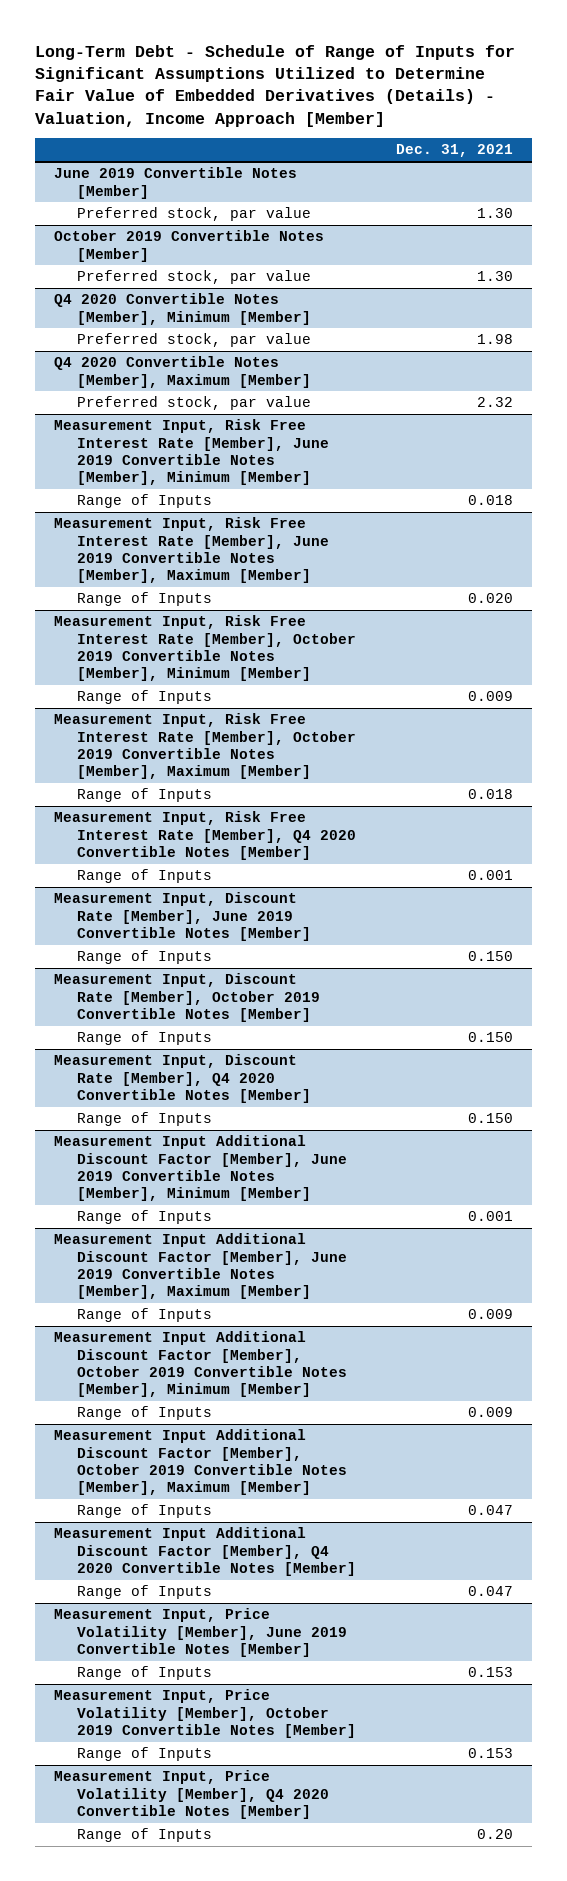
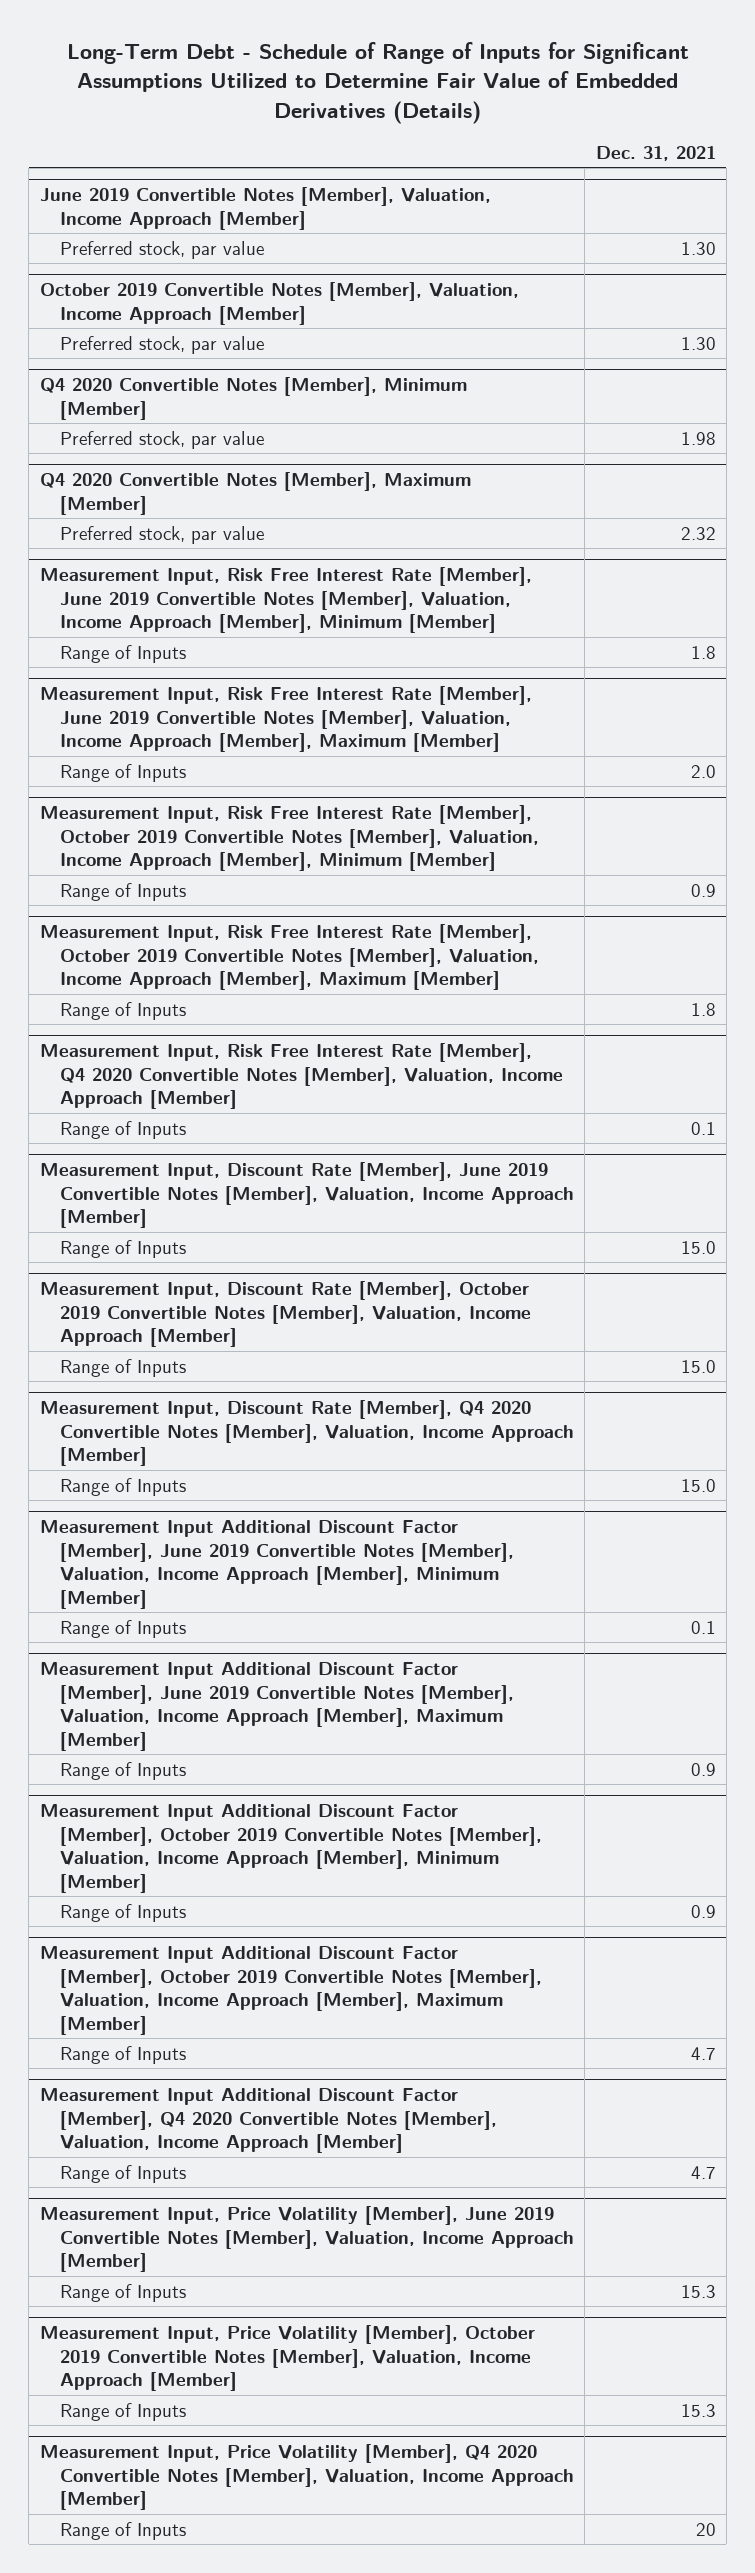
- Long-Term Debt - Schedule of Range of Inputs for Significant Assumptions Utilized to Determine Fair Value of Embedded Derivatives (Details) - Valuation, Income Approach [Member]
+ Long-Term Debt - Schedule of Range of Inputs for Significant Assumptions Utilized to Determine Fair Value of Embedded Derivatives (Details)
- June 2019 Convertible Notes [Member]
+ June 2019 Convertible Notes [Member], Valuation, Income Approach [Member]
- October 2019 Convertible Notes [Member]
+ October 2019 Convertible Notes [Member], Valuation, Income Approach [Member]
- Measurement Input, Risk Free Interest Rate [Member], June 2019 Convertible Notes [Member], Minimum [Member]
- Range of Inputs | 0.018
- Measurement Input, Risk Free Interest Rate [Member], June 2019 Convertible Notes [Member], Maximum [Member]
- Range of Inputs | 0.020
- Measurement Input, Risk Free Interest Rate [Member], October 2019 Convertible Notes [Member], Minimum [Member]
- Range of Inputs | 0.009
- Measurement Input, Risk Free Interest Rate [Member], October 2019 Convertible Notes [Member], Maximum [Member]
- Range of Inputs | 0.018
- Measurement Input, Risk Free Interest Rate [Member], Q4 2020 Convertible Notes [Member]
- Range of Inputs | 0.001
- Measurement Input, Discount Rate [Member], June 2019 Convertible Notes [Member]
- Range of Inputs | 0.150
- Measurement Input, Discount Rate [Member], October 2019 Convertible Notes [Member]
- Range of Inputs | 0.150
- Measurement Input, Discount Rate [Member], Q4 2020 Convertible Notes [Member]
- Range of Inputs | 0.150
- Measurement Input Additional Discount Factor [Member], June 2019 Convertible Notes [Member], Minimum [Member]
- Range of Inputs | 0.001
- Measurement Input Additional Discount Factor [Member], June 2019 Convertible Notes [Member], Maximum [Member]
- Range of Inputs | 0.009
- Measurement Input Additional Discount Factor [Member], October 2019 Convertible Notes [Member], Minimum [Member]
- Range of Inputs | 0.009
- Measurement Input Additional Discount Factor [Member], October 2019 Convertible Notes [Member], Maximum [Member]
- Range of Inputs | 0.047
- Measurement Input Additional Discount Factor [Member], Q4 2020 Convertible Notes [Member]
- Range of Inputs | 0.047
- Measurement Input, Price Volatility [Member], June 2019 Convertible Notes [Member]
- Range of Inputs | 0.153
- Measurement Input, Price Volatility [Member], October 2019 Convertible Notes [Member]
- Range of Inputs | 0.153
- Measurement Input, Price Volatility [Member], Q4 2020 Convertible Notes [Member]
- Range of Inputs | 0.20
+ Measurement Input, Risk Free Interest Rate [Member], June 2019 Convertible Notes [Member], Valuation, Income Approach [Member], Minimum [Member]
+ Range of Inputs | 1.8
+ Measurement Input, Risk Free Interest Rate [Member], June 2019 Convertible Notes [Member], Valuation, Income Approach [Member], Maximum [Member]
+ Range of Inputs | 2.0
+ Measurement Input, Risk Free Interest Rate [Member], October 2019 Convertible Notes [Member], Valuation, Income Approach [Member], Minimum [Member]
+ Range of Inputs | 0.9
+ Measurement Input, Risk Free Interest Rate [Member], October 2019 Convertible Notes [Member], Valuation, Income Approach [Member], Maximum [Member]
+ Range of Inputs | 1.8
+ Measurement Input, Risk Free Interest Rate [Member], Q4 2020 Convertible Notes [Member], Valuation, Income Approach [Member]
+ Range of Inputs | 0.1
+ Measurement Input, Discount Rate [Member], June 2019 Convertible Notes [Member], Valuation, Income Approach [Member]
+ Range of Inputs | 15.0
+ Measurement Input, Discount Rate [Member], October 2019 Convertible Notes [Member], Valuation, Income Approach [Member]
+ Range of Inputs | 15.0
+ Measurement Input, Discount Rate [Member], Q4 2020 Convertible Notes [Member], Valuation, Income Approach [Member]
+ Range of Inputs | 15.0
+ Measurement Input Additional Discount Factor [Member], June 2019 Convertible Notes [Member], Valuation, Income Approach [Member], Minimum [Member]
+ Range of Inputs | 0.1
+ Measurement Input Additional Discount Factor [Member], June 2019 Convertible Notes [Member], Valuation, Income Approach [Member], Maximum [Member]
+ Range of Inputs | 0.9
+ Measurement Input Additional Discount Factor [Member], October 2019 Convertible Notes [Member], Valuation, Income Approach [Member], Minimum [Member]
+ Range of Inputs | 0.9
+ Measurement Input Additional Discount Factor [Member], October 2019 Convertible Notes [Member], Valuation, Income Approach [Member], Maximum [Member]
+ Range of Inputs | 4.7
+ Measurement Input Additional Discount Factor [Member], Q4 2020 Convertible Notes [Member], Valuation, Income Approach [Member]
+ Range of Inputs | 4.7
+ Measurement Input, Price Volatility [Member], June 2019 Convertible Notes [Member], Valuation, Income Approach [Member]
+ Range of Inputs | 15.3
+ Measurement Input, Price Volatility [Member], October 2019 Convertible Notes [Member], Valuation, Income Approach [Member]
+ Range of Inputs | 15.3
+ Measurement Input, Price Volatility [Member], Q4 2020 Convertible Notes [Member], Valuation, Income Approach [Member]
+ Range of Inputs | 20

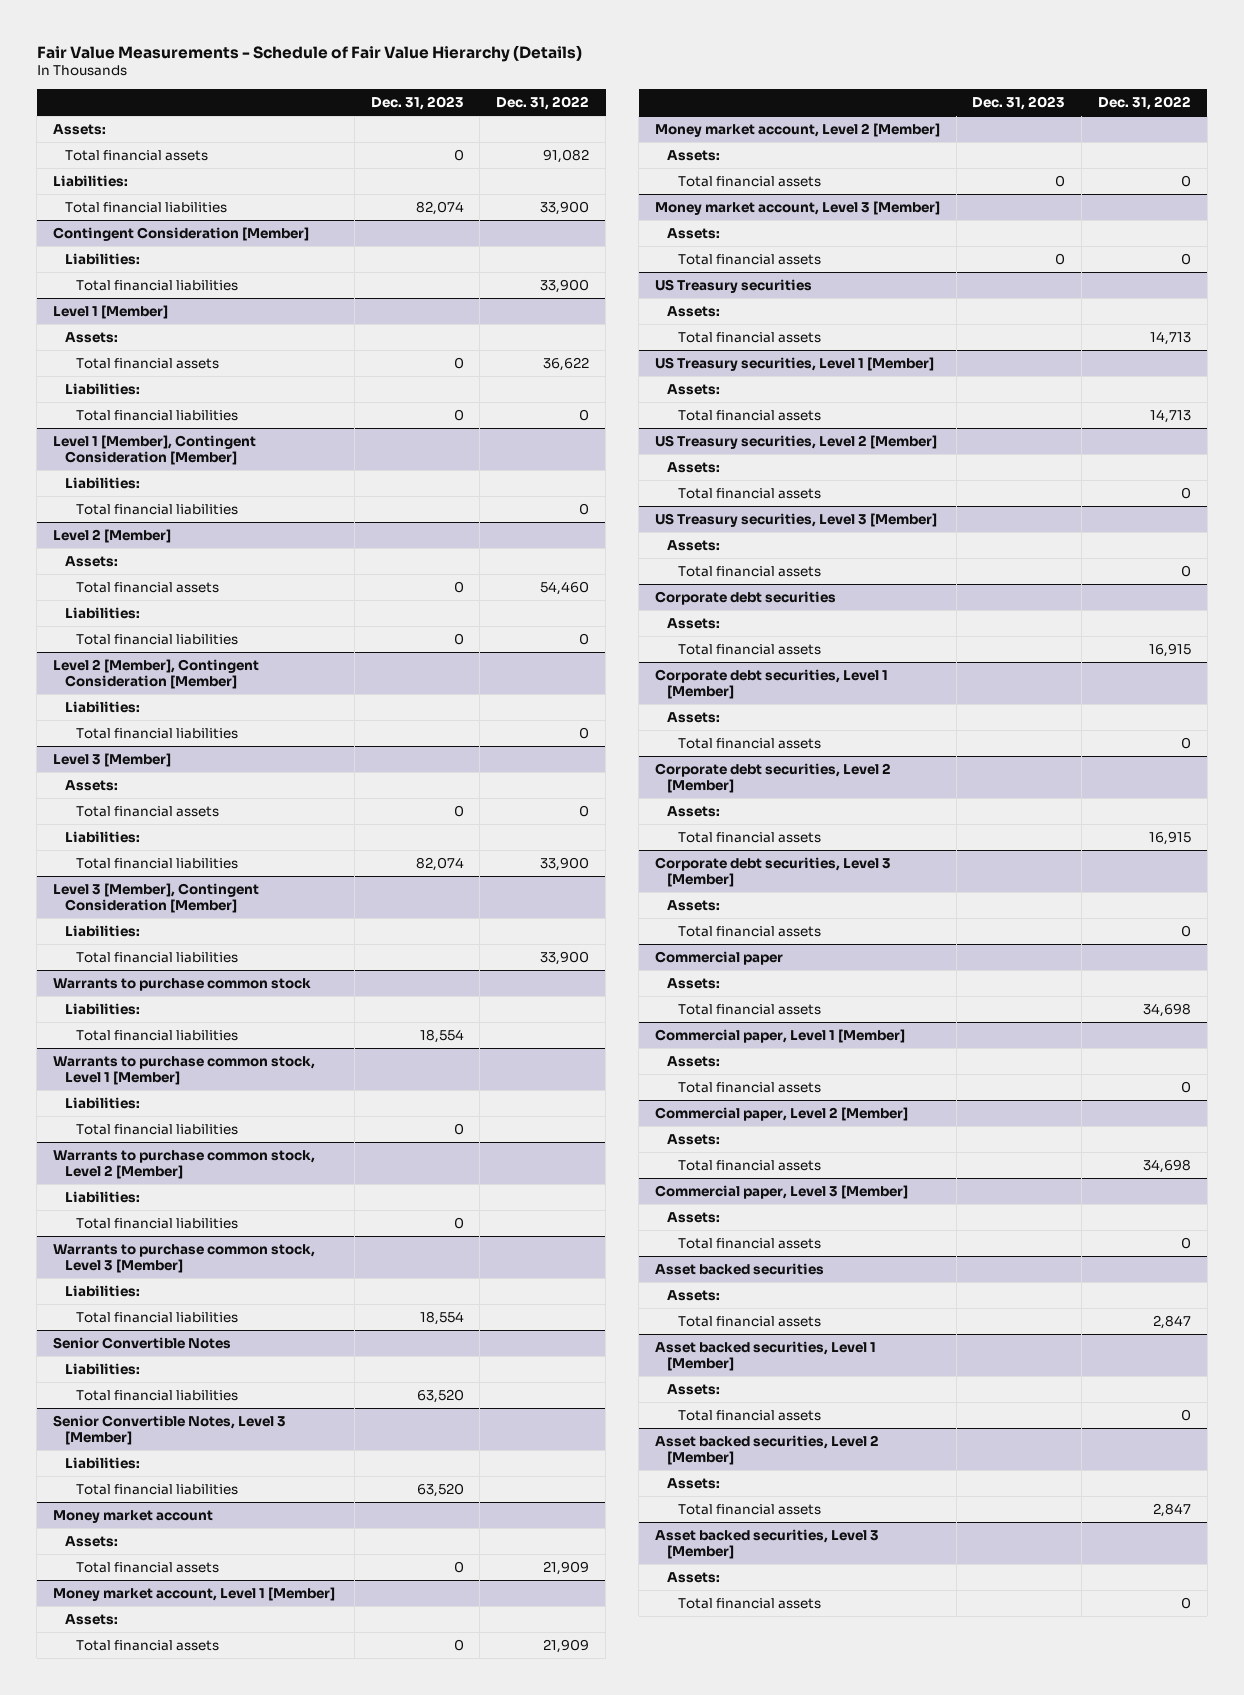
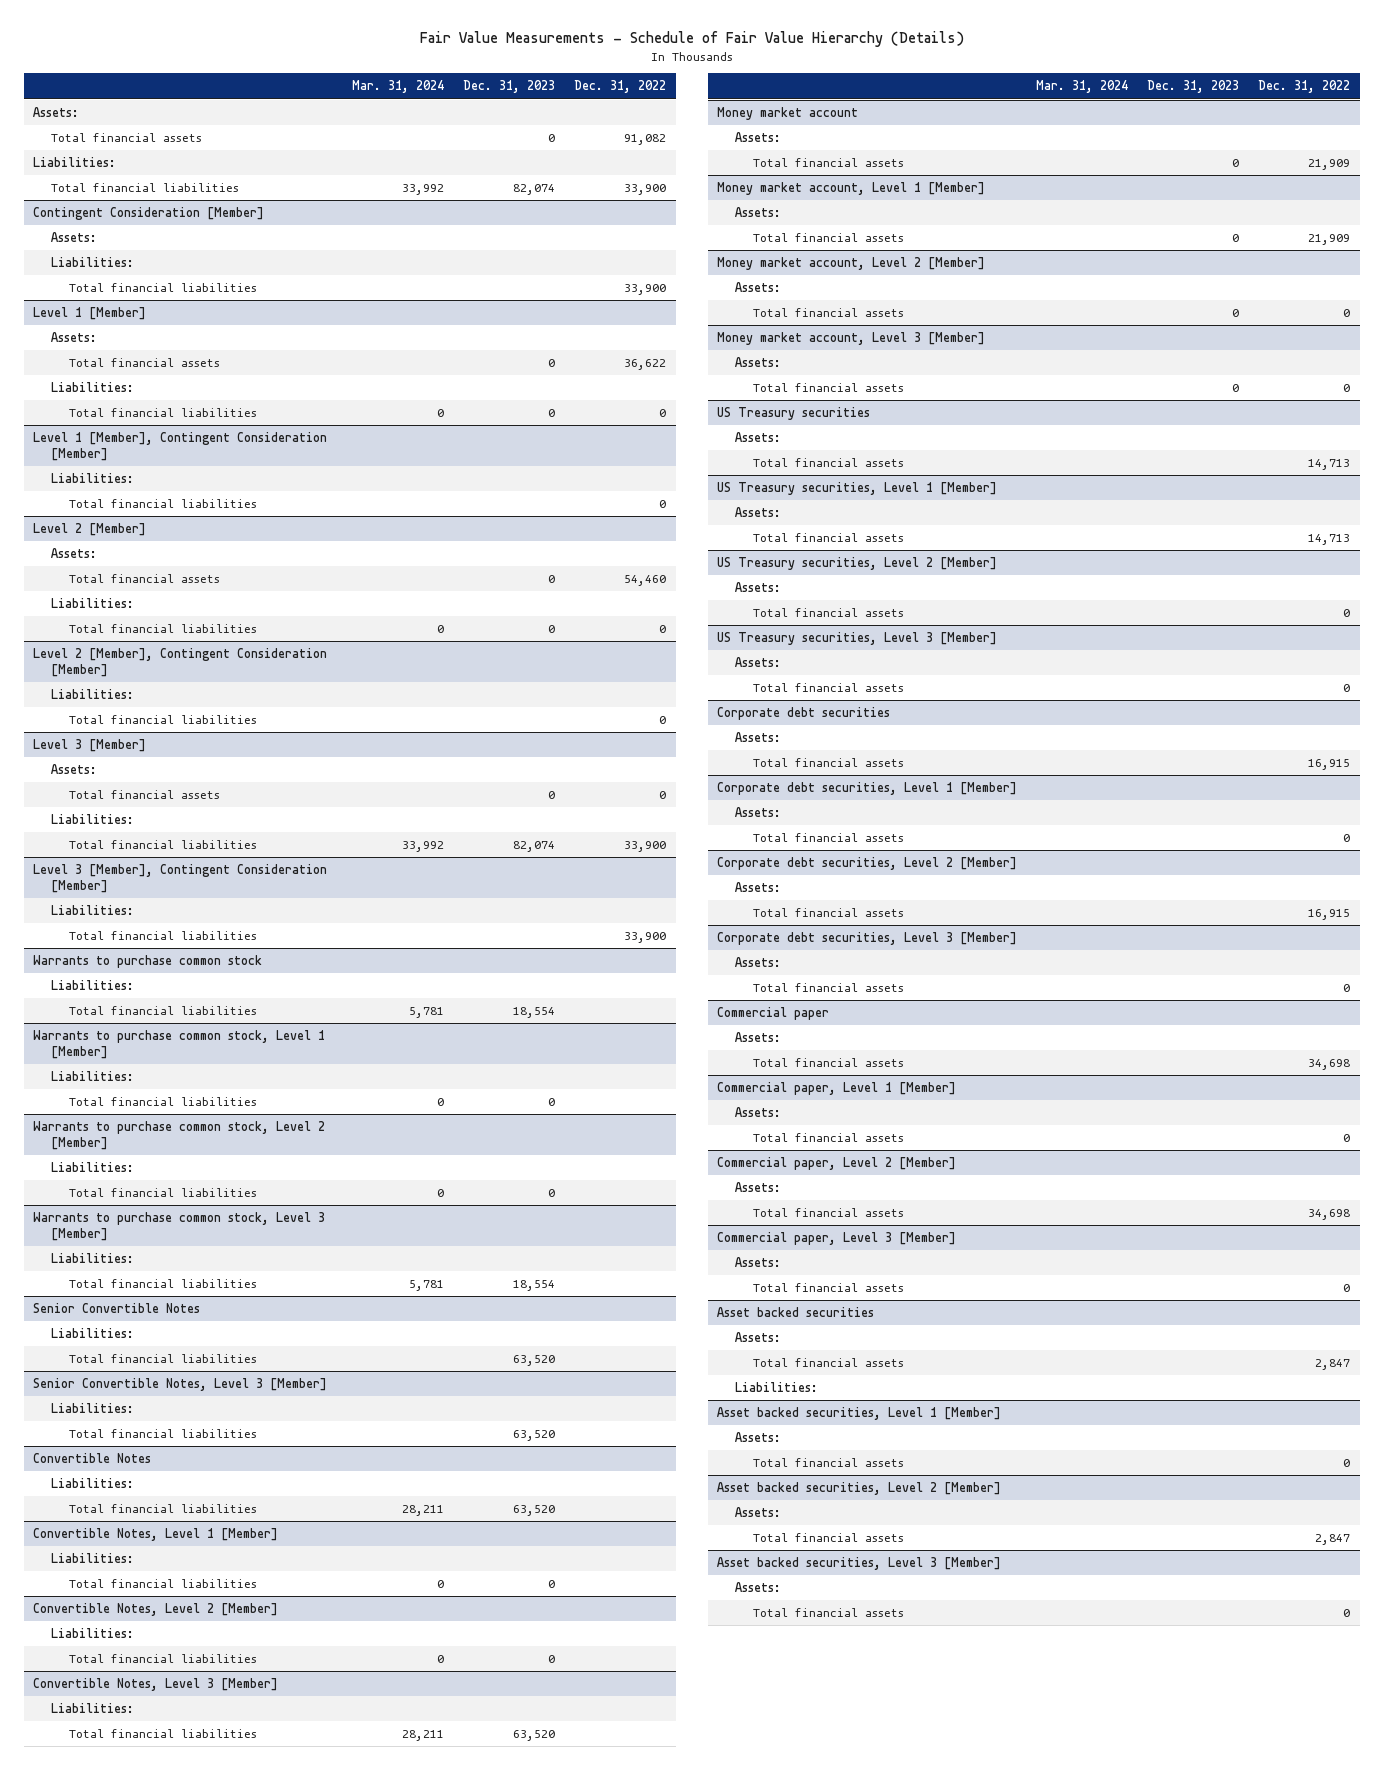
- | Dec. 31, 2023 | Dec. 31, 2022
+ | Mar. 31, 2024 | Dec. 31, 2023 | Dec. 31, 2022
@ Contingent Consideration [Member]
+ Assets:
+ Convertible Notes
+ Liabilities:
+ Total financial liabilities | 28,211 | 63,520 |
+ Convertible Notes, Level 1 [Member]
+ Liabilities:
+ Total financial liabilities | 0 | 0 |
+ Convertible Notes, Level 2 [Member]
+ Liabilities:
+ Total financial liabilities | 0 | 0 |
+ Convertible Notes, Level 3 [Member]
+ Liabilities:
+ Total financial liabilities | 28,211 | 63,520 |
@ Asset backed securities
+ Liabilities:

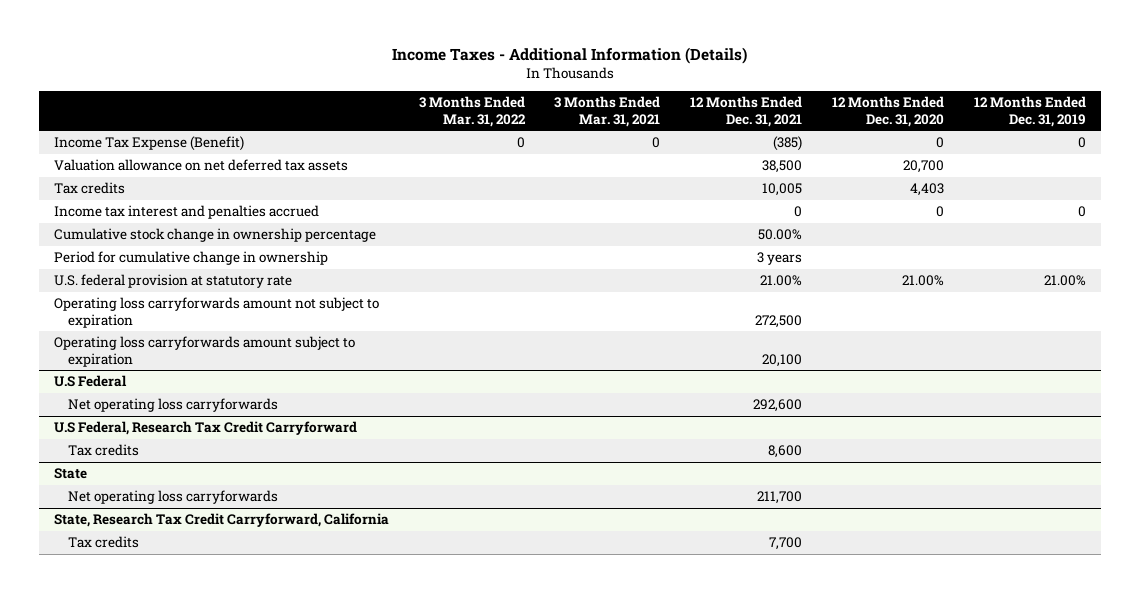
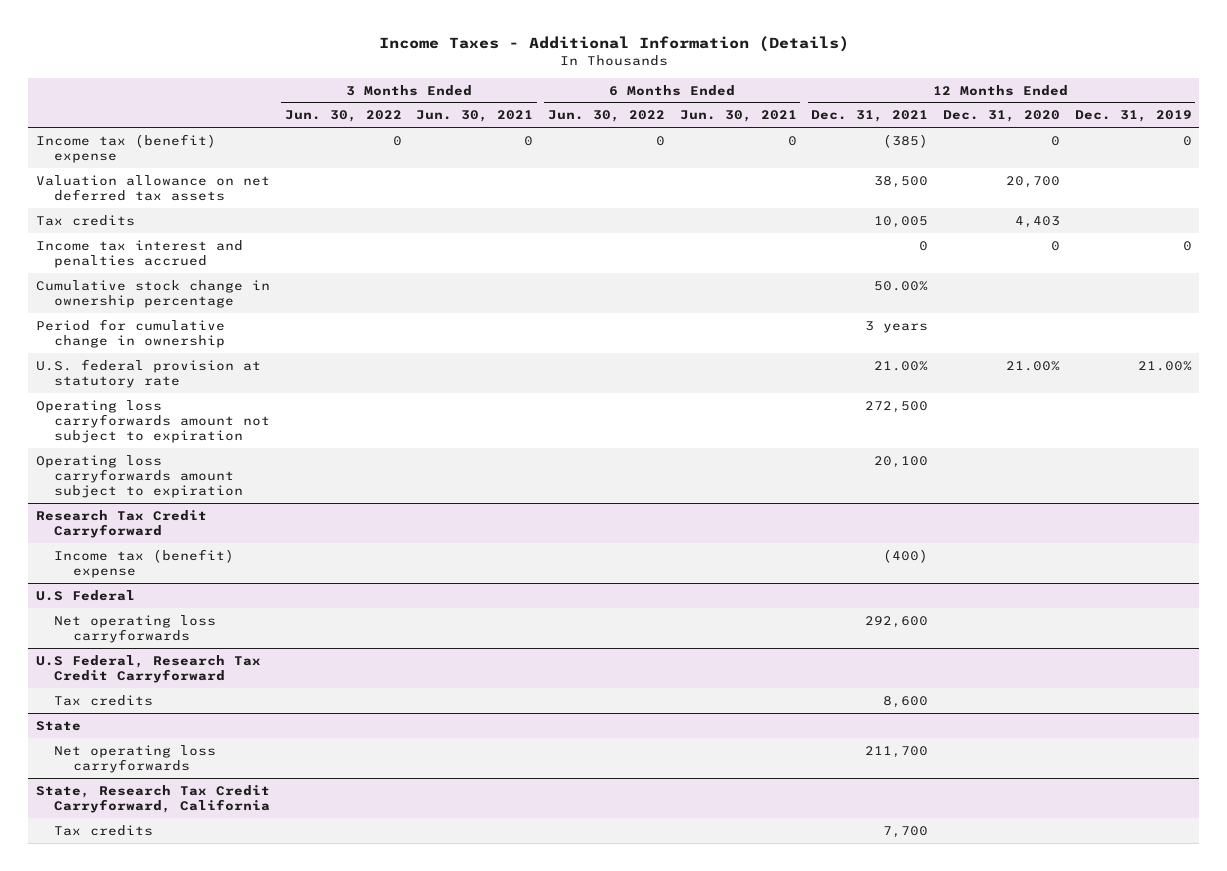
- | 3 Months Ended Mar. 31, 2022 | 3 Months Ended Mar. 31, 2021 | 12 Months Ended Dec. 31, 2021 | 12 Months Ended Dec. 31, 2020 | 12 Months Ended Dec. 31, 2019
+ | 3 Months Ended Jun. 30, 2022 | 3 Months Ended Jun. 30, 2021 | 6 Months Ended Jun. 30, 2022 | 6 Months Ended Jun. 30, 2021 | 12 Months Ended Dec. 31, 2021 | 12 Months Ended Dec. 31, 2020 | 12 Months Ended Dec. 31, 2019
- Income Tax Expense (Benefit) | 0 | 0 | (385) | 0 | 0
+ Income tax (benefit) expense | 0 | 0 | 0 | 0 | (385) | 0 | 0
+ Research Tax Credit Carryforward
+ Income tax (benefit) expense | | | | | (400) | |

